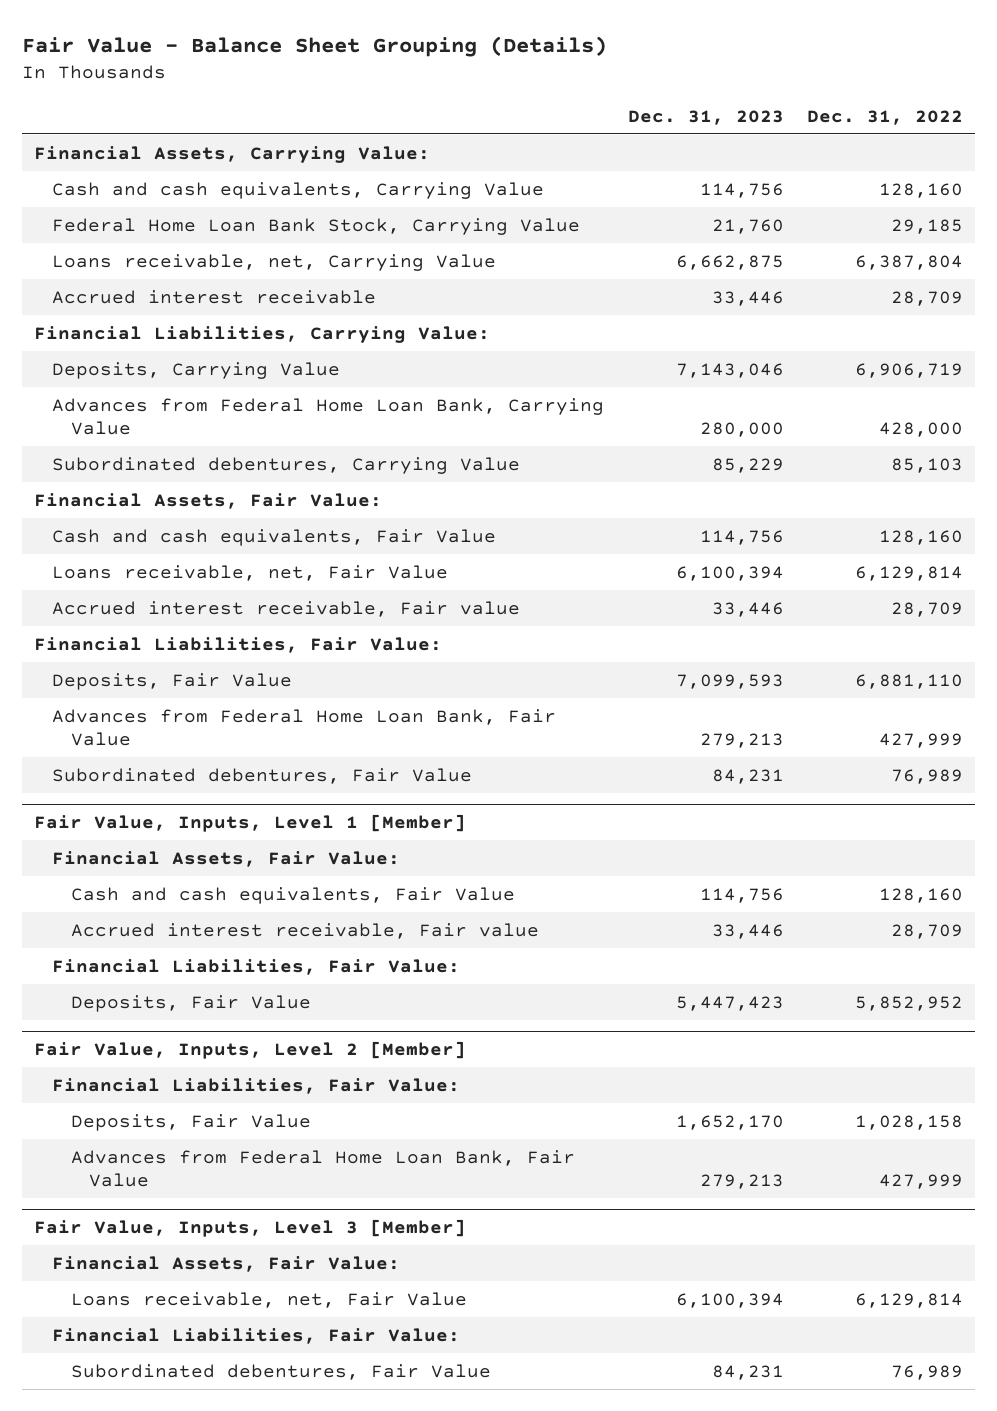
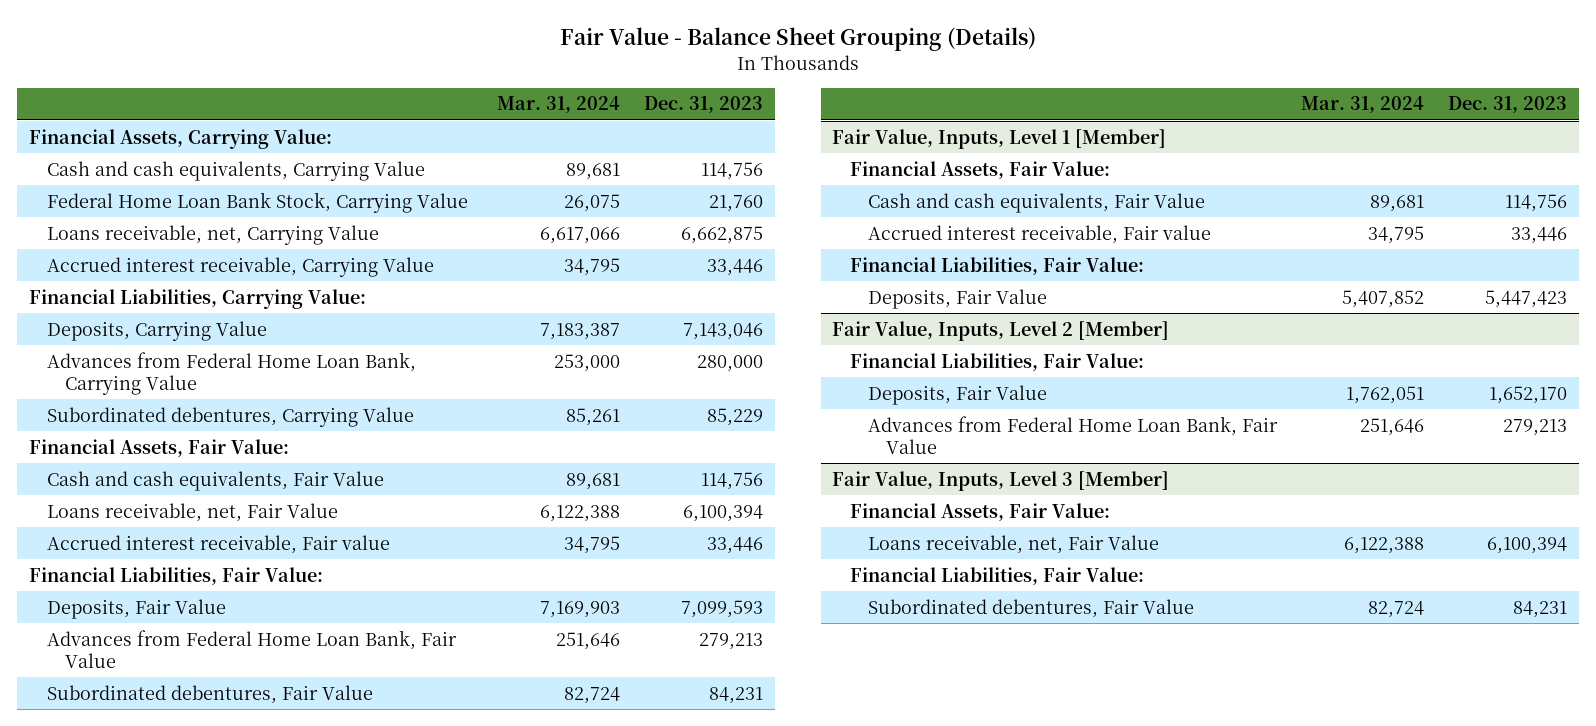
- | Dec. 31, 2023 | Dec. 31, 2022
+ | Mar. 31, 2024 | Dec. 31, 2023
- Accrued interest receivable | 33,446 | 28,709
+ Accrued interest receivable, Carrying Value | 34,795 | 33,446

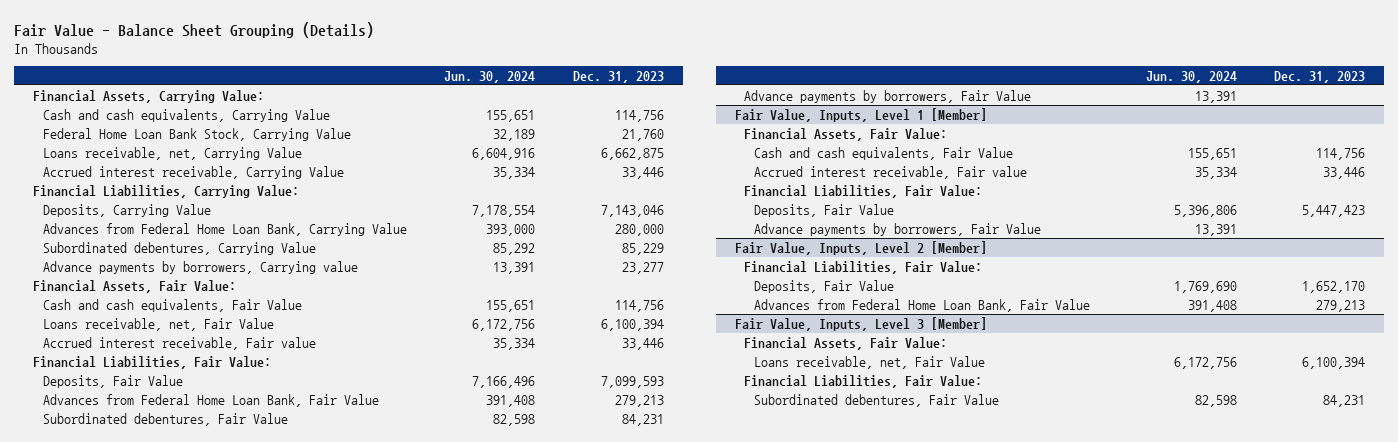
- | Mar. 31, 2024 | Dec. 31, 2023
+ | Jun. 30, 2024 | Dec. 31, 2023
+ Advance payments by borrowers, Carrying value | 13,391 | 23,277
+ Advance payments by borrowers, Fair Value | 13,391 |
@ Fair Value, Inputs, Level 1 [Member]
+ Advance payments by borrowers, Fair Value | 13,391 |

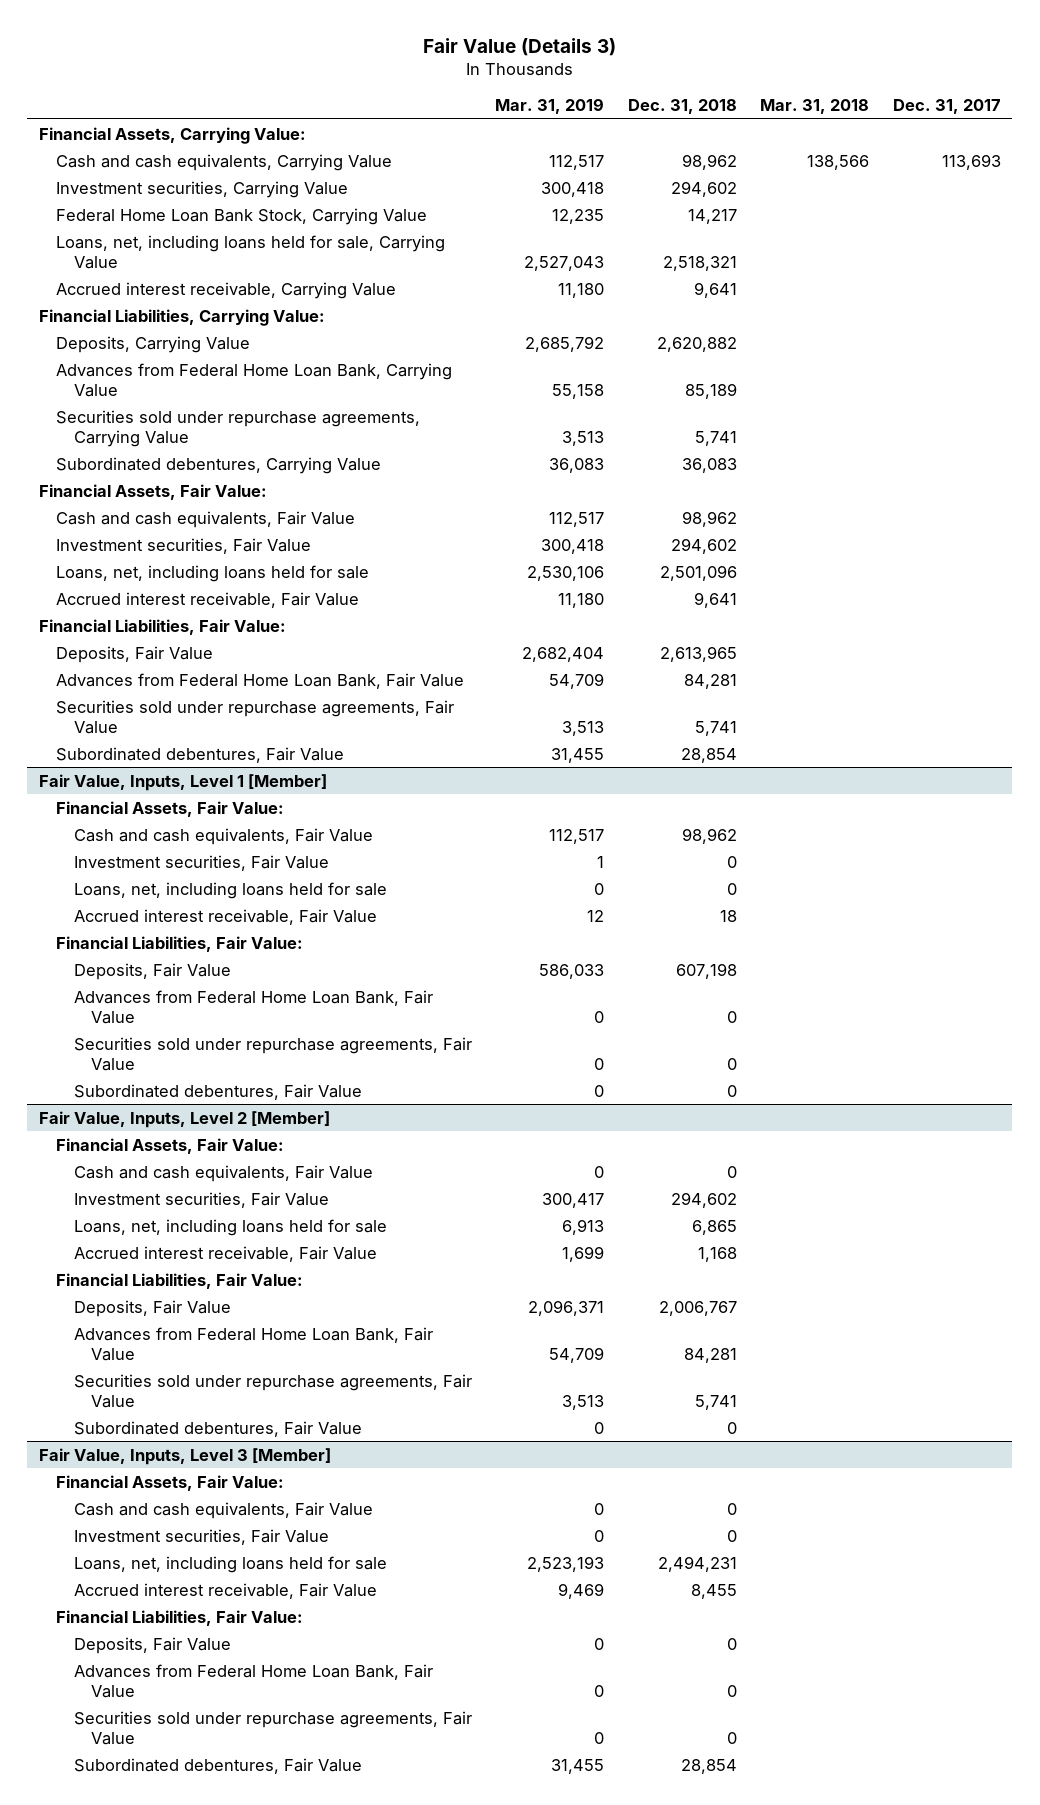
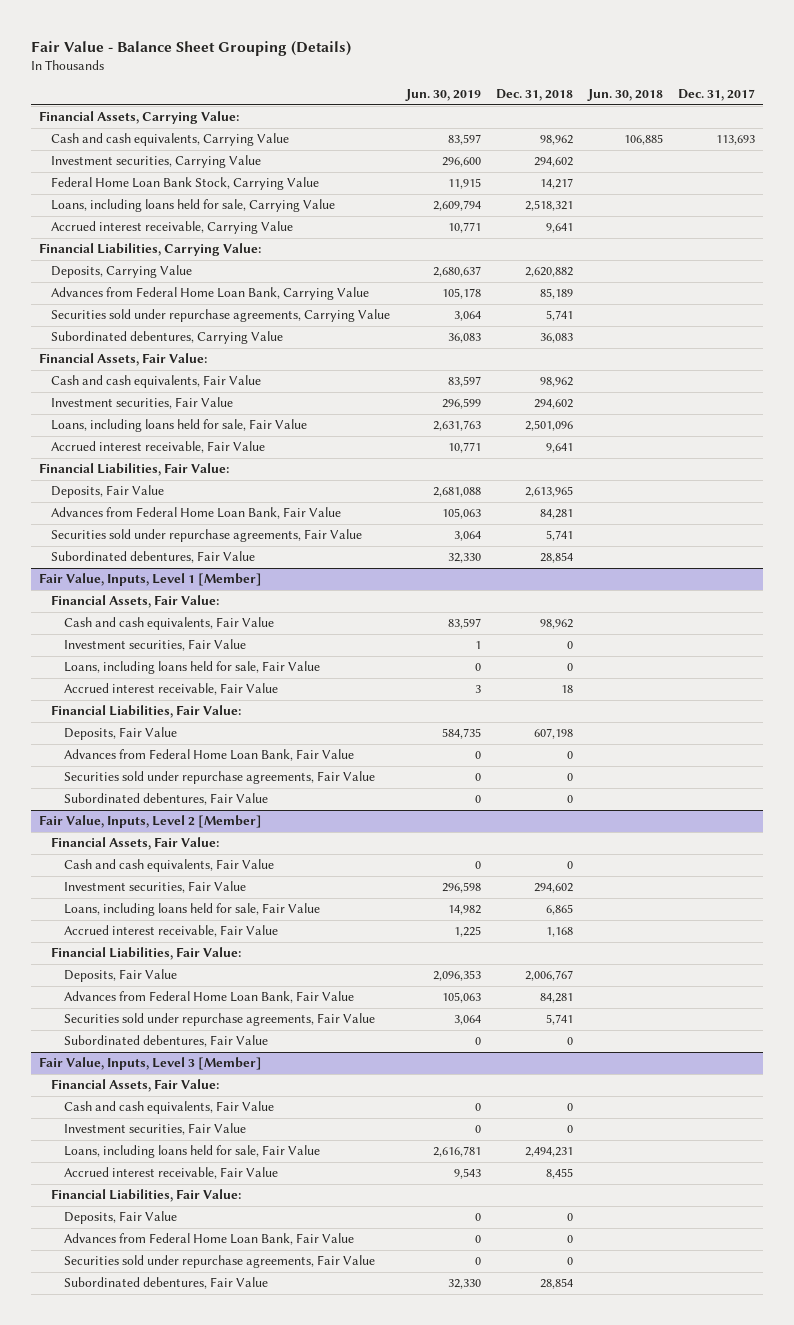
- Fair Value (Details 3)
+ Fair Value - Balance Sheet Grouping (Details)
- | Mar. 31, 2019 | Dec. 31, 2018 | Mar. 31, 2018 | Dec. 31, 2017
+ | Jun. 30, 2019 | Dec. 31, 2018 | Jun. 30, 2018 | Dec. 31, 2017
- Loans, net, including loans held for sale, Carrying Value | 2,527,043 | 2,518,321 | |
+ Loans, including loans held for sale, Carrying Value | 2,609,794 | 2,518,321 | |
- Loans, net, including loans held for sale | 2,530,106 | 2,501,096 | |
+ Loans, including loans held for sale, Fair Value | 2,631,763 | 2,501,096 | |
@ Fair Value, Inputs, Level 1 [Member]
- Loans, net, including loans held for sale | 0 | 0 | |
+ Loans, including loans held for sale, Fair Value | 0 | 0 | |
@ Fair Value, Inputs, Level 2 [Member]
- Loans, net, including loans held for sale | 6,913 | 6,865 | |
+ Loans, including loans held for sale, Fair Value | 14,982 | 6,865 | |
@ Fair Value, Inputs, Level 3 [Member]
- Loans, net, including loans held for sale | 2,523,193 | 2,494,231 | |
+ Loans, including loans held for sale, Fair Value | 2,616,781 | 2,494,231 | |

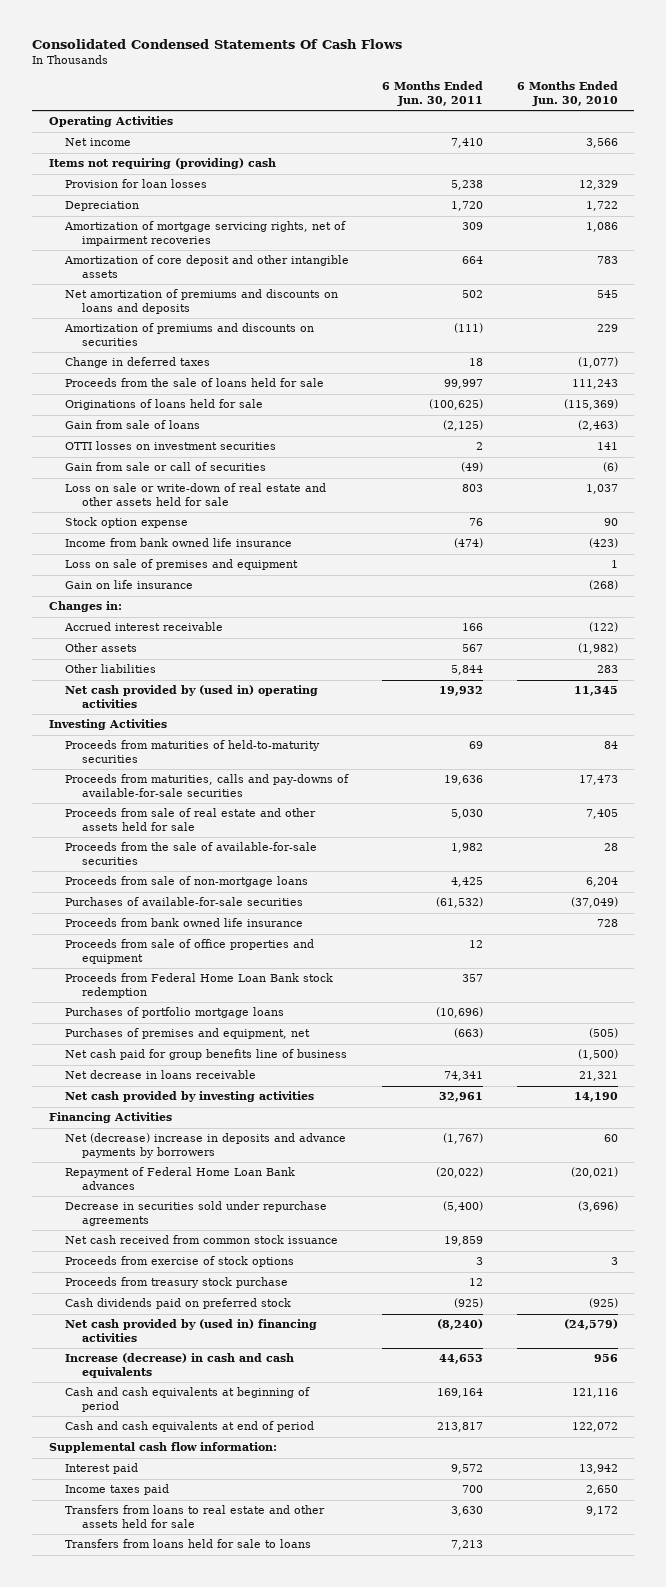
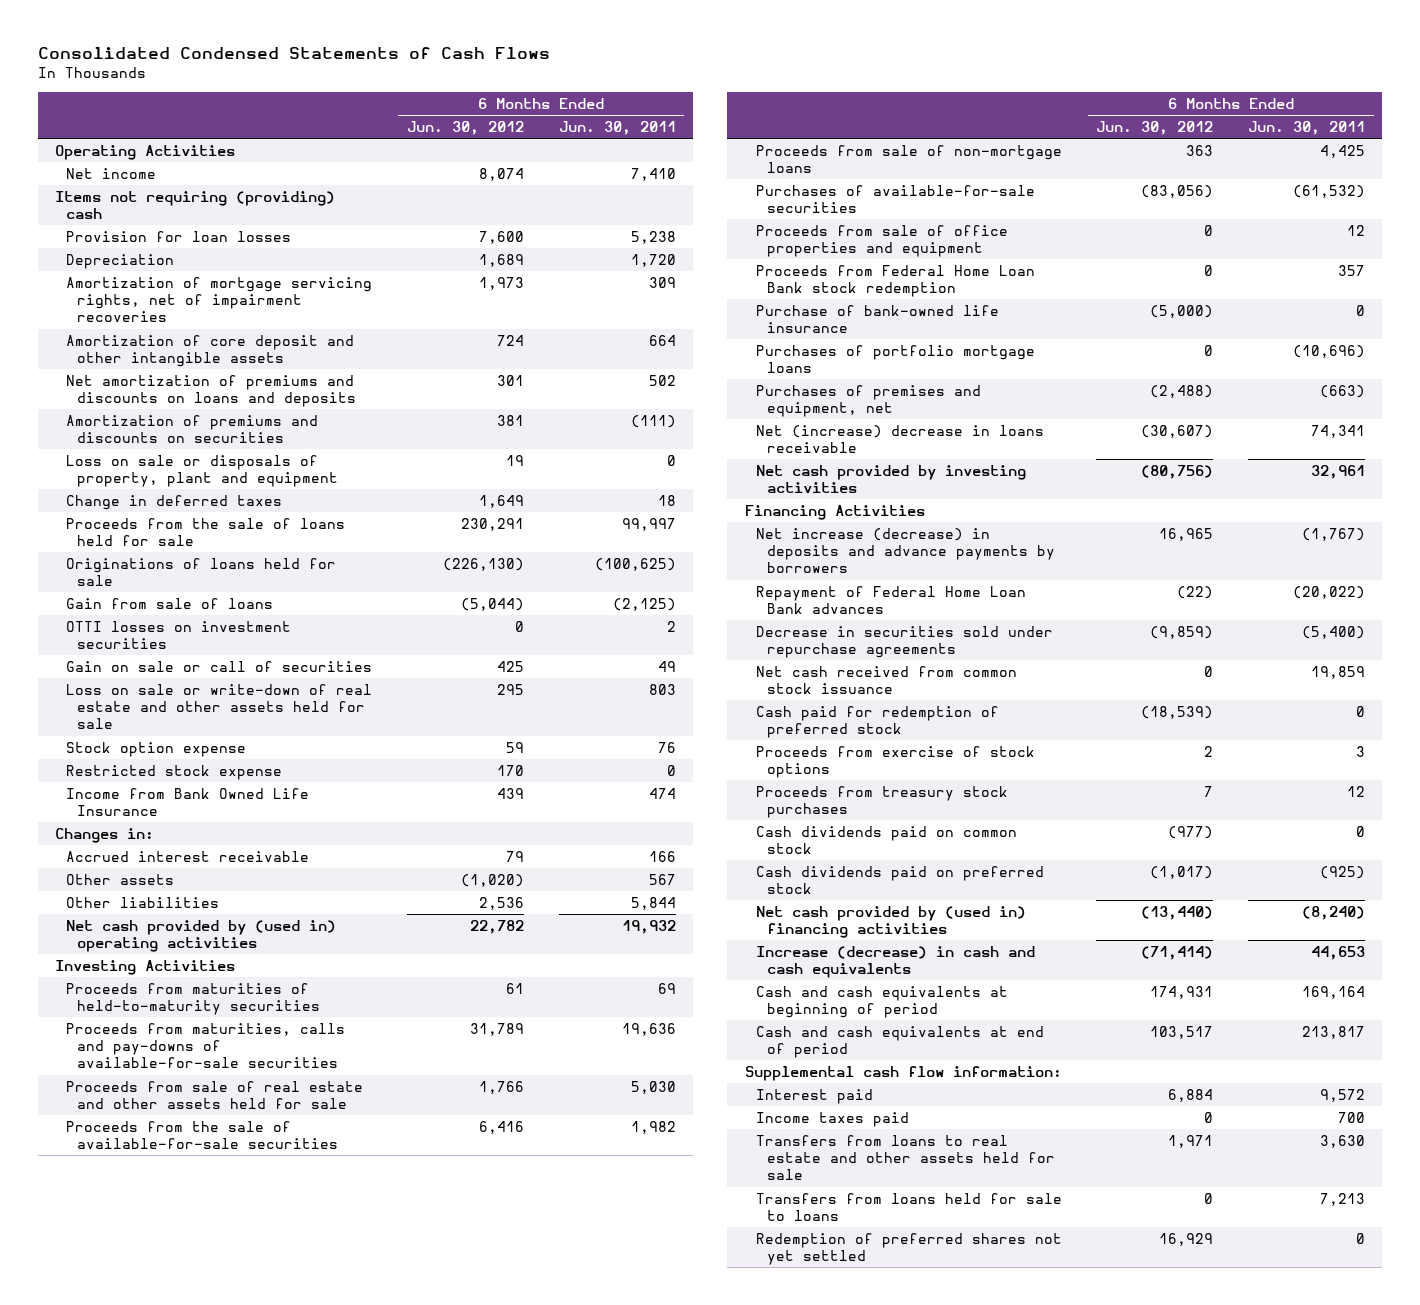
- Consolidated Condensed Statements Of Cash Flows
+ Consolidated Condensed Statements of Cash Flows
- | 6 Months Ended Jun. 30, 2011 | 6 Months Ended Jun. 30, 2010
+ | 6 Months Ended Jun. 30, 2012 | 6 Months Ended Jun. 30, 2011
+ Loss on sale or disposals of property, plant and equipment | 19 | 0
- Gain from sale or call of securities | (49) | (6)
+ Gain on sale or call of securities | 425 | 49
- Income from bank owned life insurance | (474) | (423)
- Loss on sale of premises and equipment | | 1
- Gain on life insurance | | (268)
+ Restricted stock expense | 170 | 0
+ Income from Bank Owned Life Insurance | 439 | 474
- Proceeds from bank owned life insurance | | 728
+ Purchase of bank-owned life insurance | (5,000) | 0
- Net cash paid for group benefits line of business | | (1,500)
- Net decrease in loans receivable | 74,341 | 21,321
+ Net (increase) decrease in loans receivable | (30,607) | 74,341
- Net (decrease) increase in deposits and advance payments by borrowers | (1,767) | 60
+ Net increase (decrease) in deposits and advance payments by borrowers | 16,965 | (1,767)
+ Cash paid for redemption of preferred stock | (18,539) | 0
- Proceeds from treasury stock purchase | 12 |
+ Proceeds from treasury stock purchases | 7 | 12
+ Cash dividends paid on common stock | (977) | 0
+ Redemption of preferred shares not yet settled | 16,929 | 0

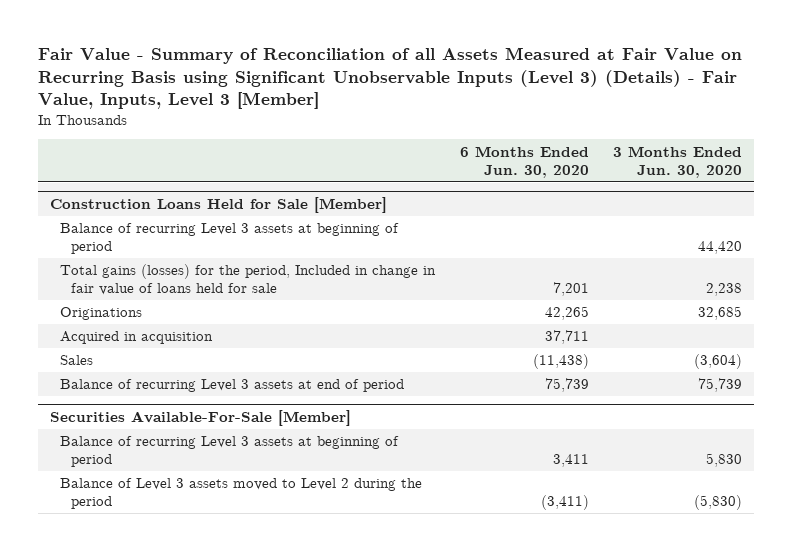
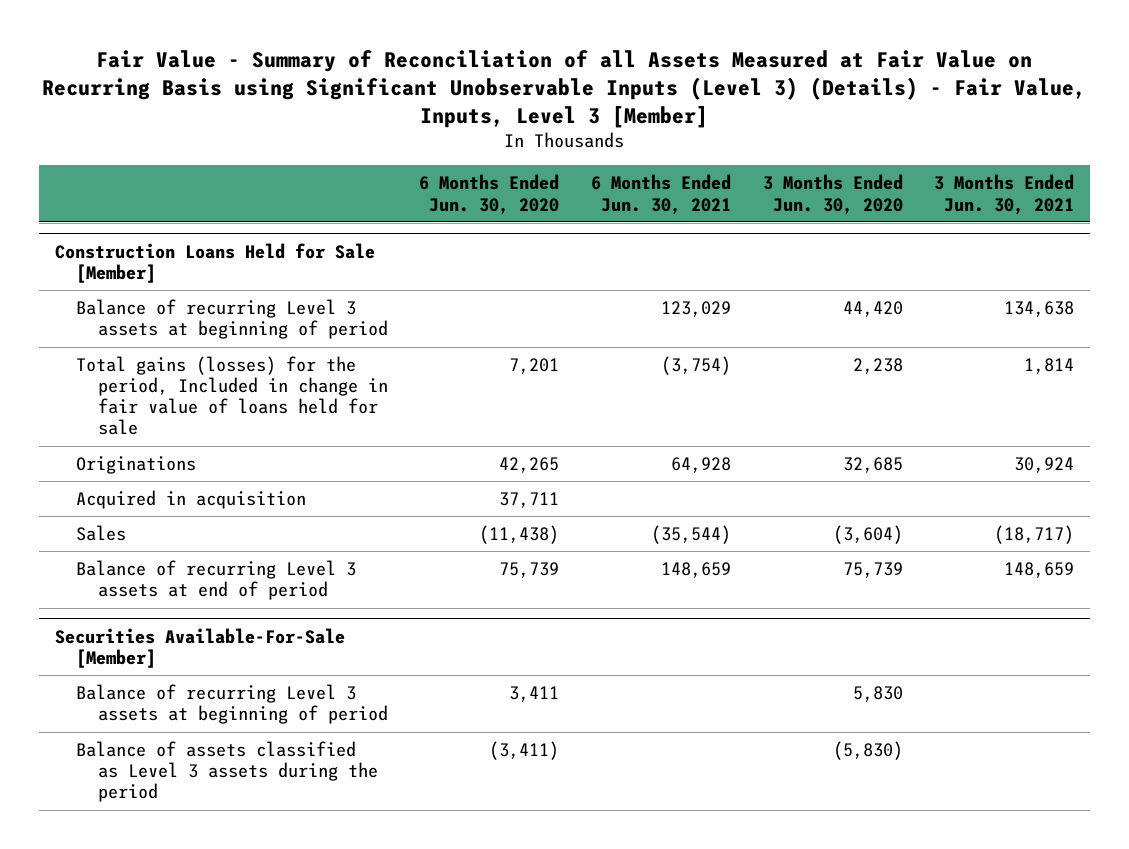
- | 6 Months Ended Jun. 30, 2020 | 3 Months Ended Jun. 30, 2020
+ | 6 Months Ended Jun. 30, 2020 | 6 Months Ended Jun. 30, 2021 | 3 Months Ended Jun. 30, 2020 | 3 Months Ended Jun. 30, 2021
@ Securities Available-For-Sale [Member]
- Balance of Level 3 assets moved to Level 2 during the period | (3,411) | (5,830)
+ Balance of assets classified as Level 3 assets during the period | (3,411) | | (5,830) |

